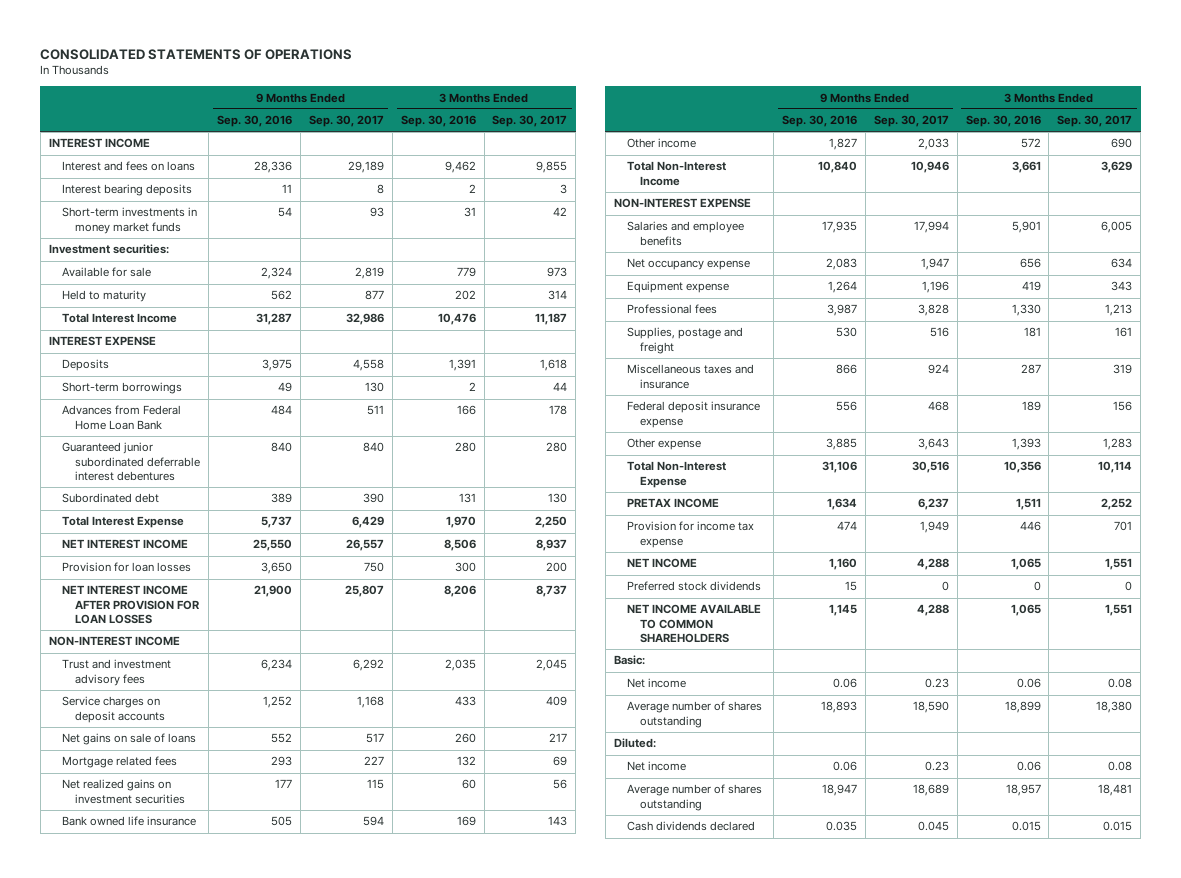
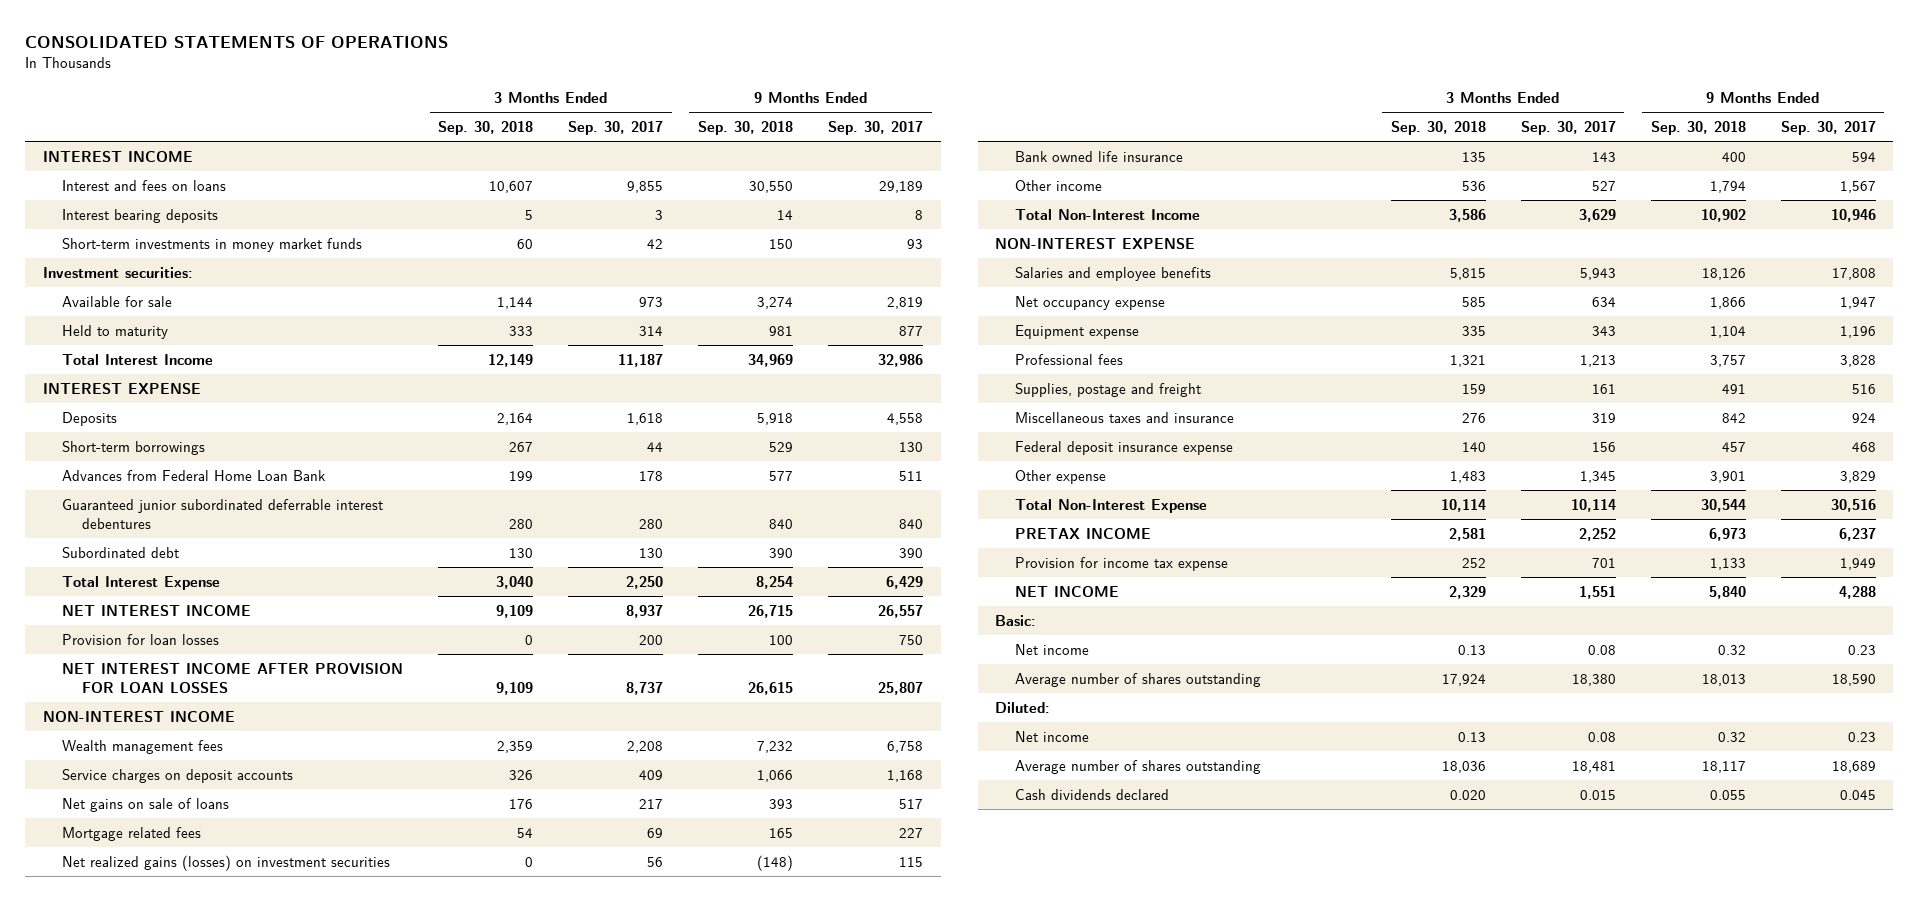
- | 9 Months Ended Sep. 30, 2016 | 9 Months Ended Sep. 30, 2017 | 3 Months Ended Sep. 30, 2016 | 3 Months Ended Sep. 30, 2017
+ | 3 Months Ended Sep. 30, 2018 | 3 Months Ended Sep. 30, 2017 | 9 Months Ended Sep. 30, 2018 | 9 Months Ended Sep. 30, 2017
- Trust and investment advisory fees | 6,234 | 6,292 | 2,035 | 2,045
+ Wealth management fees | 2,359 | 2,208 | 7,232 | 6,758
- Net realized gains on investment securities | 177 | 115 | 60 | 56
+ Net realized gains (losses) on investment securities | 0 | 56 | (148) | 115
- Other income | 1,827 | 2,033 | 572 | 690
+ Other income | 536 | 527 | 1,794 | 1,567
- Salaries and employee benefits | 17,935 | 17,994 | 5,901 | 6,005
+ Salaries and employee benefits | 5,815 | 5,943 | 18,126 | 17,808
- Other expense | 3,885 | 3,643 | 1,393 | 1,283
+ Other expense | 1,483 | 1,345 | 3,901 | 3,829
- Preferred stock dividends | 15 | 0 | 0 | 0
- NET INCOME AVAILABLE TO COMMON SHAREHOLDERS | 1,145 | 4,288 | 1,065 | 1,551

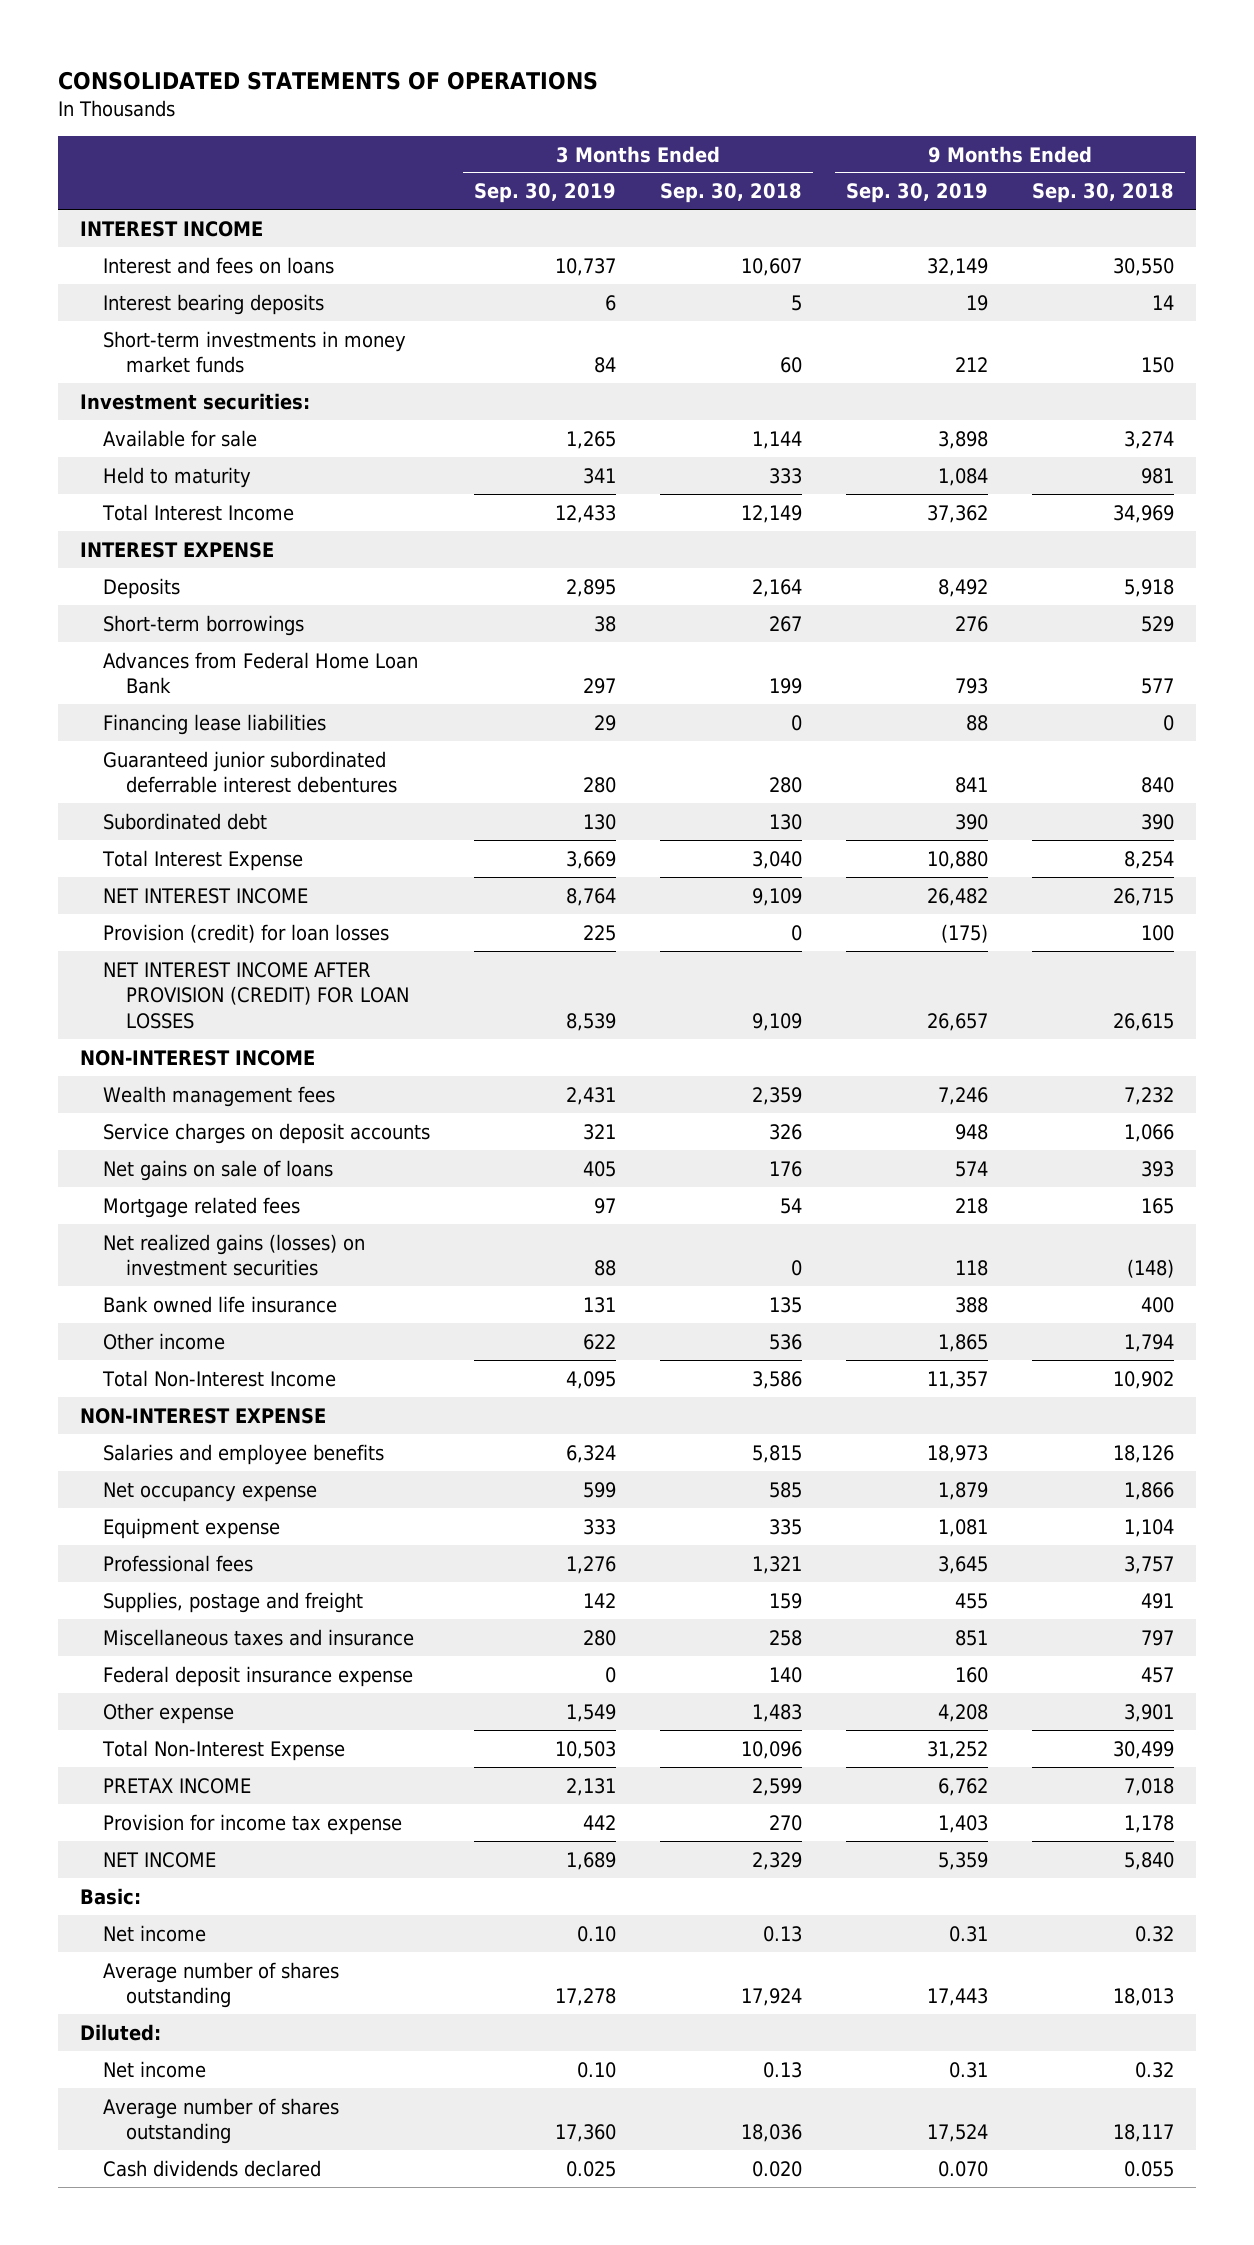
- | 3 Months Ended Sep. 30, 2018 | 3 Months Ended Sep. 30, 2017 | 9 Months Ended Sep. 30, 2018 | 9 Months Ended Sep. 30, 2017
+ | 3 Months Ended Sep. 30, 2019 | 3 Months Ended Sep. 30, 2018 | 9 Months Ended Sep. 30, 2019 | 9 Months Ended Sep. 30, 2018
+ Financing lease liabilities | 29 | 0 | 88 | 0
- Provision for loan losses | 0 | 200 | 100 | 750
- NET INTEREST INCOME AFTER PROVISION FOR LOAN LOSSES | 9,109 | 8,737 | 26,615 | 25,807
+ Provision (credit) for loan losses | 225 | 0 | (175) | 100
+ NET INTEREST INCOME AFTER PROVISION (CREDIT) FOR LOAN LOSSES | 8,539 | 9,109 | 26,657 | 26,615
- Miscellaneous taxes and insurance | 276 | 319 | 842 | 924
+ Miscellaneous taxes and insurance | 280 | 258 | 851 | 797
- Total Non-Interest Expense | 10,114 | 10,114 | 30,544 | 30,516
- PRETAX INCOME | 2,581 | 2,252 | 6,973 | 6,237
- Provision for income tax expense | 252 | 701 | 1,133 | 1,949
+ Total Non-Interest Expense | 10,503 | 10,096 | 31,252 | 30,499
+ PRETAX INCOME | 2,131 | 2,599 | 6,762 | 7,018
+ Provision for income tax expense | 442 | 270 | 1,403 | 1,178

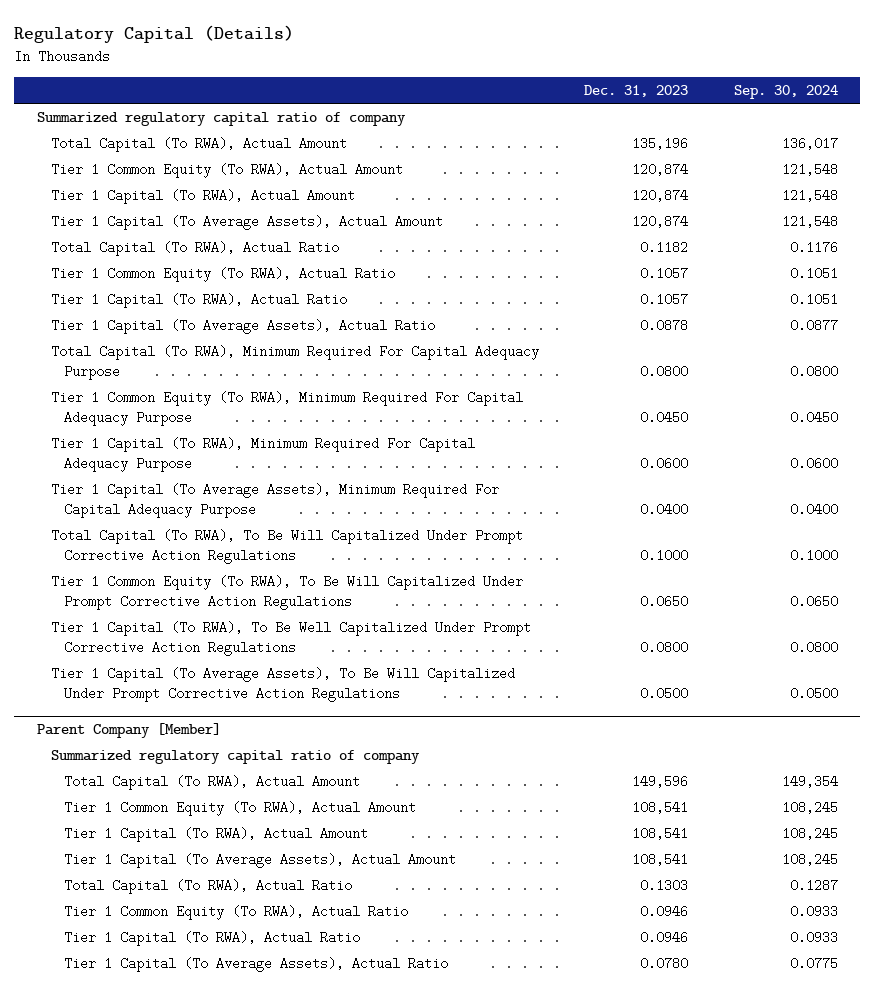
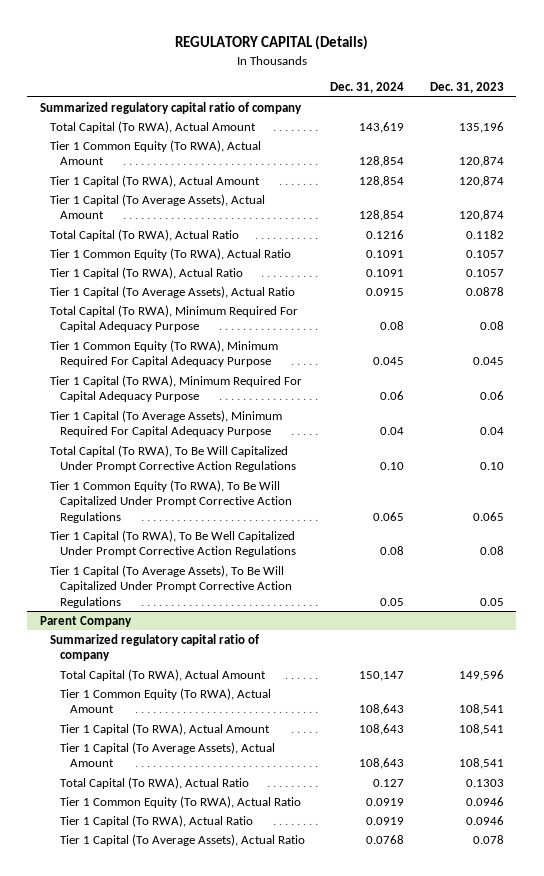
- Regulatory Capital (Details)
+ REGULATORY CAPITAL (Details)
- | Dec. 31, 2023 | Sep. 30, 2024
+ | Dec. 31, 2024 | Dec. 31, 2023
- Total Capital (To RWA), Minimum Required For Capital Adequacy Purpose | 0.0800 | 0.0800
- Tier 1 Common Equity (To RWA), Minimum Required For Capital Adequacy Purpose | 0.0450 | 0.0450
- Tier 1 Capital (To RWA), Minimum Required For Capital Adequacy Purpose | 0.0600 | 0.0600
- Tier 1 Capital (To Average Assets), Minimum Required For Capital Adequacy Purpose | 0.0400 | 0.0400
- Total Capital (To RWA), To Be Will Capitalized Under Prompt Corrective Action Regulations | 0.1000 | 0.1000
- Tier 1 Common Equity (To RWA), To Be Will Capitalized Under Prompt Corrective Action Regulations | 0.0650 | 0.0650
- Tier 1 Capital (To RWA), To Be Well Capitalized Under Prompt Corrective Action Regulations | 0.0800 | 0.0800
- Tier 1 Capital (To Average Assets), To Be Will Capitalized Under Prompt Corrective Action Regulations | 0.0500 | 0.0500
- Parent Company [Member]
+ Total Capital (To RWA), Minimum Required For Capital Adequacy Purpose | 0.08 | 0.08
+ Tier 1 Common Equity (To RWA), Minimum Required For Capital Adequacy Purpose | 0.045 | 0.045
+ Tier 1 Capital (To RWA), Minimum Required For Capital Adequacy Purpose | 0.06 | 0.06
+ Tier 1 Capital (To Average Assets), Minimum Required For Capital Adequacy Purpose | 0.04 | 0.04
+ Total Capital (To RWA), To Be Will Capitalized Under Prompt Corrective Action Regulations | 0.10 | 0.10
+ Tier 1 Common Equity (To RWA), To Be Will Capitalized Under Prompt Corrective Action Regulations | 0.065 | 0.065
+ Tier 1 Capital (To RWA), To Be Well Capitalized Under Prompt Corrective Action Regulations | 0.08 | 0.08
+ Tier 1 Capital (To Average Assets), To Be Will Capitalized Under Prompt Corrective Action Regulations | 0.05 | 0.05
+ Parent Company
- Tier 1 Capital (To Average Assets), Actual Ratio | 0.0780 | 0.0775
+ Tier 1 Capital (To Average Assets), Actual Ratio | 0.0768 | 0.078

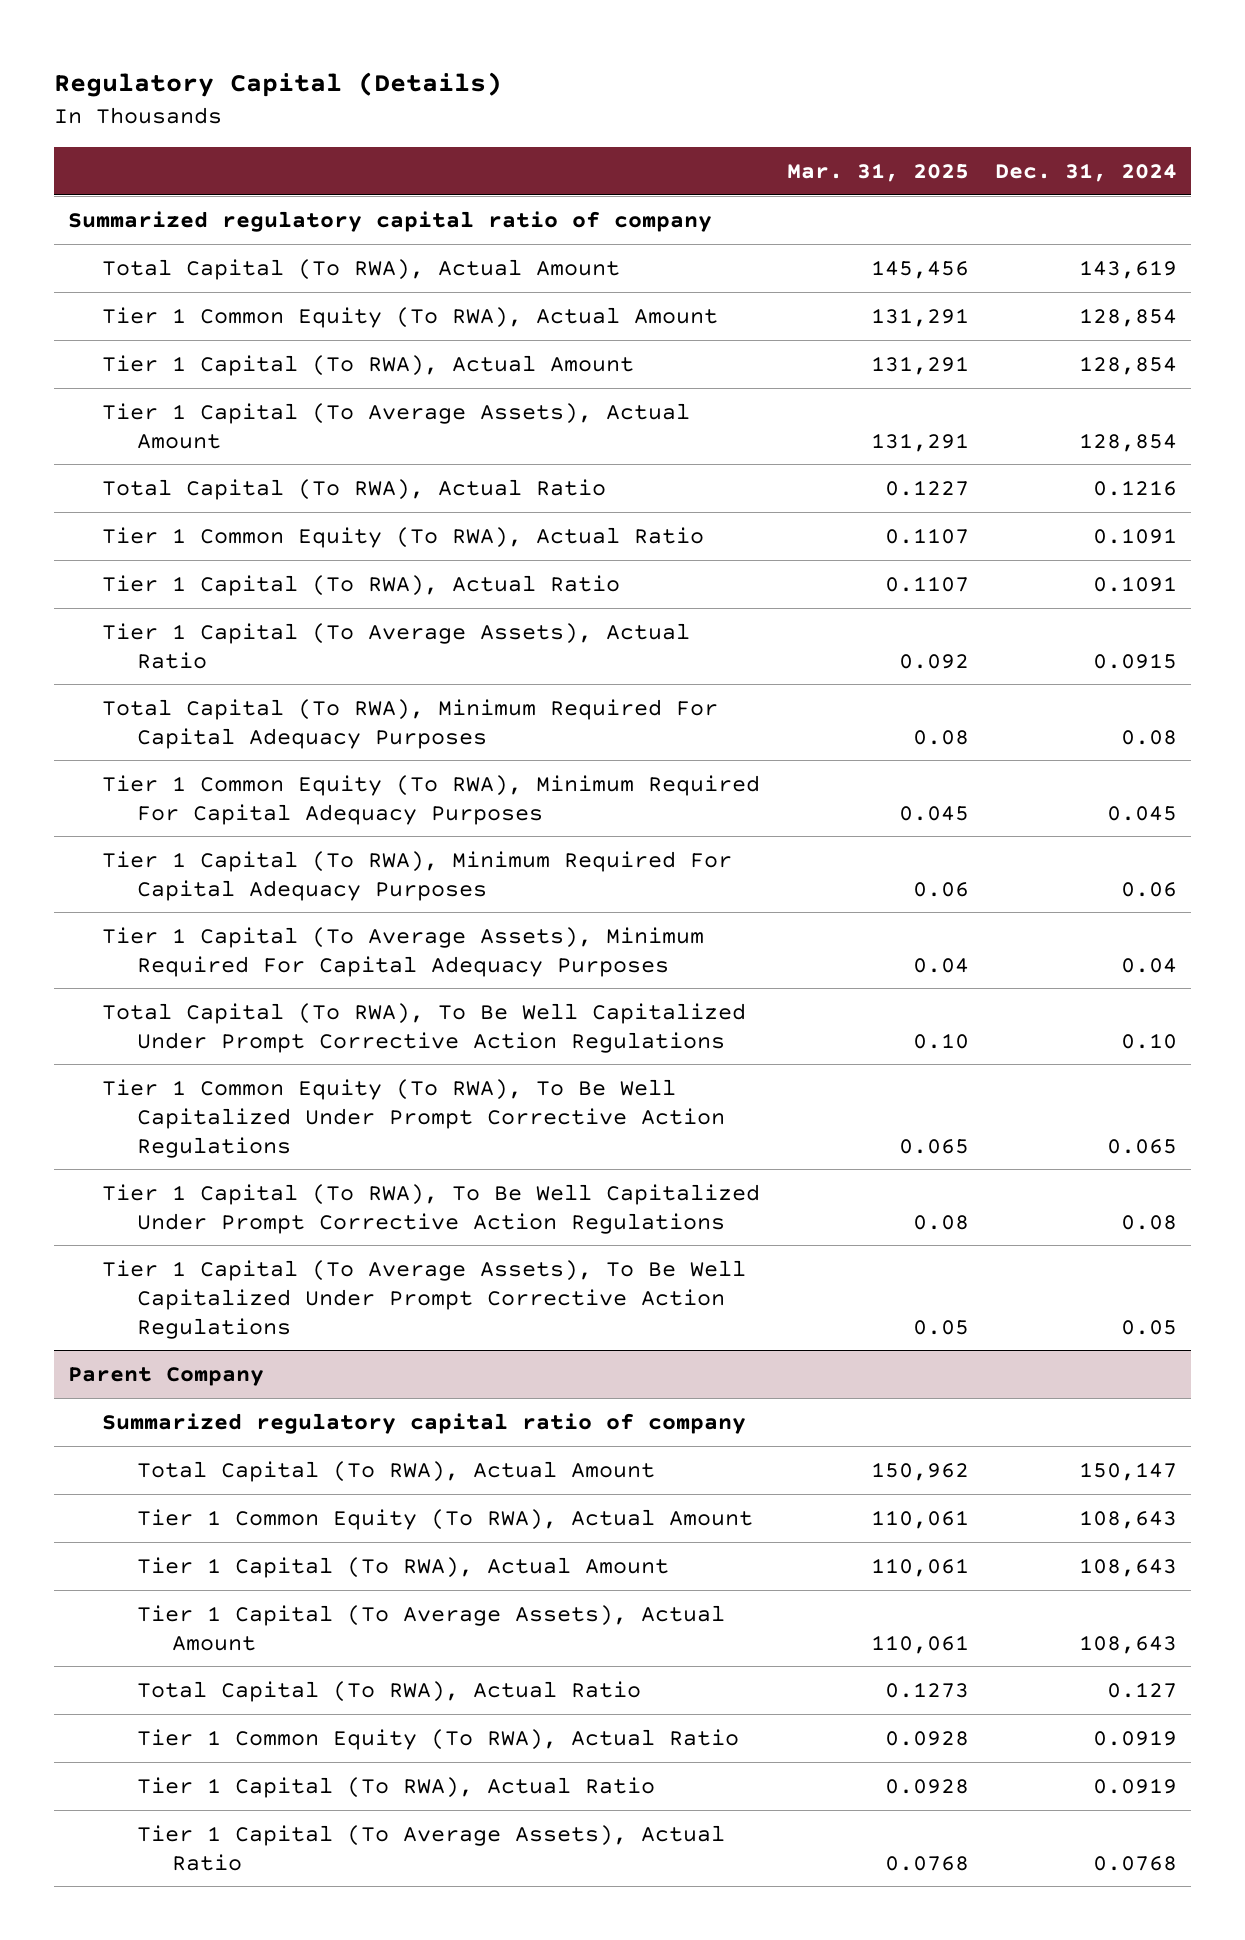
- REGULATORY CAPITAL (Details)
+ Regulatory Capital (Details)
- | Dec. 31, 2024 | Dec. 31, 2023
+ | Mar. 31, 2025 | Dec. 31, 2024
- Total Capital (To RWA), Minimum Required For Capital Adequacy Purpose | 0.08 | 0.08
- Tier 1 Common Equity (To RWA), Minimum Required For Capital Adequacy Purpose | 0.045 | 0.045
- Tier 1 Capital (To RWA), Minimum Required For Capital Adequacy Purpose | 0.06 | 0.06
- Tier 1 Capital (To Average Assets), Minimum Required For Capital Adequacy Purpose | 0.04 | 0.04
- Total Capital (To RWA), To Be Will Capitalized Under Prompt Corrective Action Regulations | 0.10 | 0.10
- Tier 1 Common Equity (To RWA), To Be Will Capitalized Under Prompt Corrective Action Regulations | 0.065 | 0.065
+ Total Capital (To RWA), Minimum Required For Capital Adequacy Purposes | 0.08 | 0.08
+ Tier 1 Common Equity (To RWA), Minimum Required For Capital Adequacy Purposes | 0.045 | 0.045
+ Tier 1 Capital (To RWA), Minimum Required For Capital Adequacy Purposes | 0.06 | 0.06
+ Tier 1 Capital (To Average Assets), Minimum Required For Capital Adequacy Purposes | 0.04 | 0.04
+ Total Capital (To RWA), To Be Well Capitalized Under Prompt Corrective Action Regulations | 0.10 | 0.10
+ Tier 1 Common Equity (To RWA), To Be Well Capitalized Under Prompt Corrective Action Regulations | 0.065 | 0.065
- Tier 1 Capital (To Average Assets), To Be Will Capitalized Under Prompt Corrective Action Regulations | 0.05 | 0.05
+ Tier 1 Capital (To Average Assets), To Be Well Capitalized Under Prompt Corrective Action Regulations | 0.05 | 0.05

